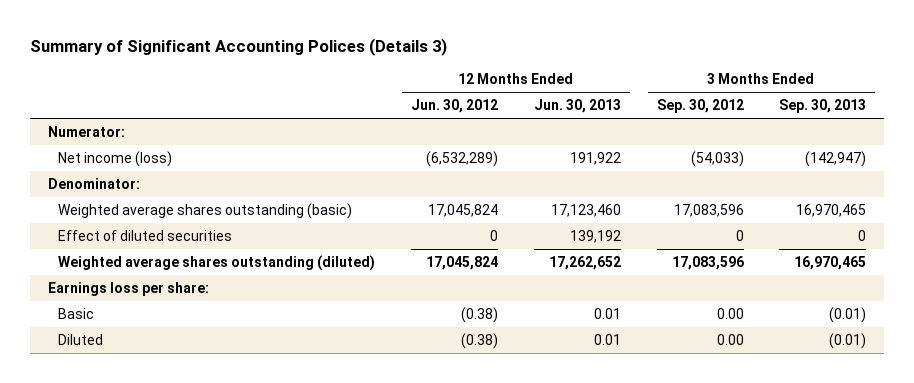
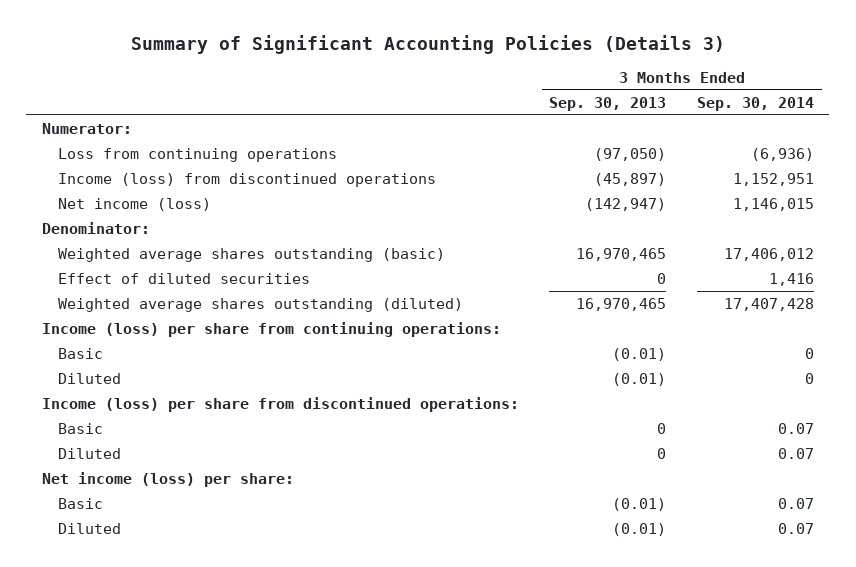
- Summary of Significant Accounting Polices (Details 3)
+ Summary of Significant Accounting Policies (Details 3)
- | 12 Months Ended Jun. 30, 2012 | 12 Months Ended Jun. 30, 2013 | 3 Months Ended Sep. 30, 2012 | 3 Months Ended Sep. 30, 2013
+ | 3 Months Ended Sep. 30, 2013 | 3 Months Ended Sep. 30, 2014
+ Loss from continuing operations | (97,050) | (6,936)
+ Income (loss) from discontinued operations | (45,897) | 1,152,951
- Earnings loss per share:
+ Income (loss) per share from continuing operations:
+ Income (loss) per share from discontinued operations:
+ Basic | 0 | 0.07
+ Diluted | 0 | 0.07
+ Net income (loss) per share:
+ Basic | (0.01) | 0.07
+ Diluted | (0.01) | 0.07

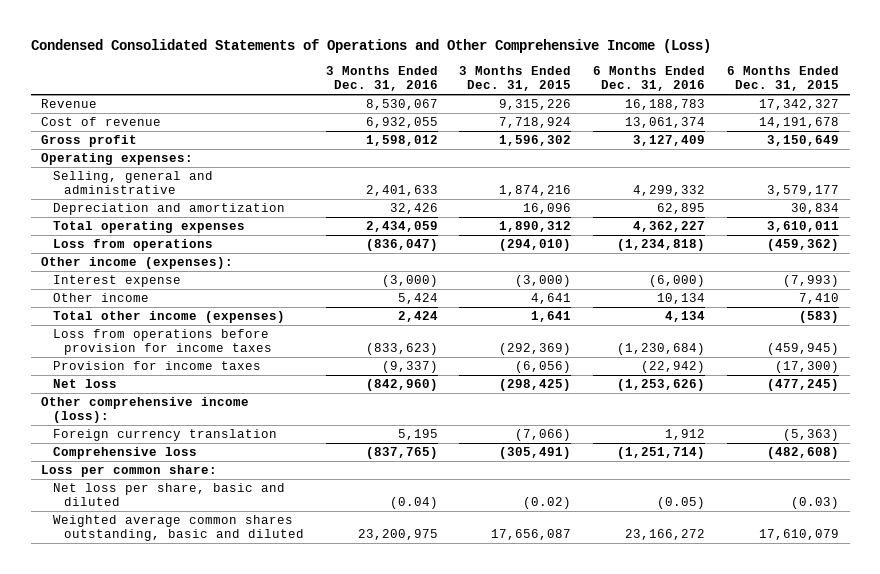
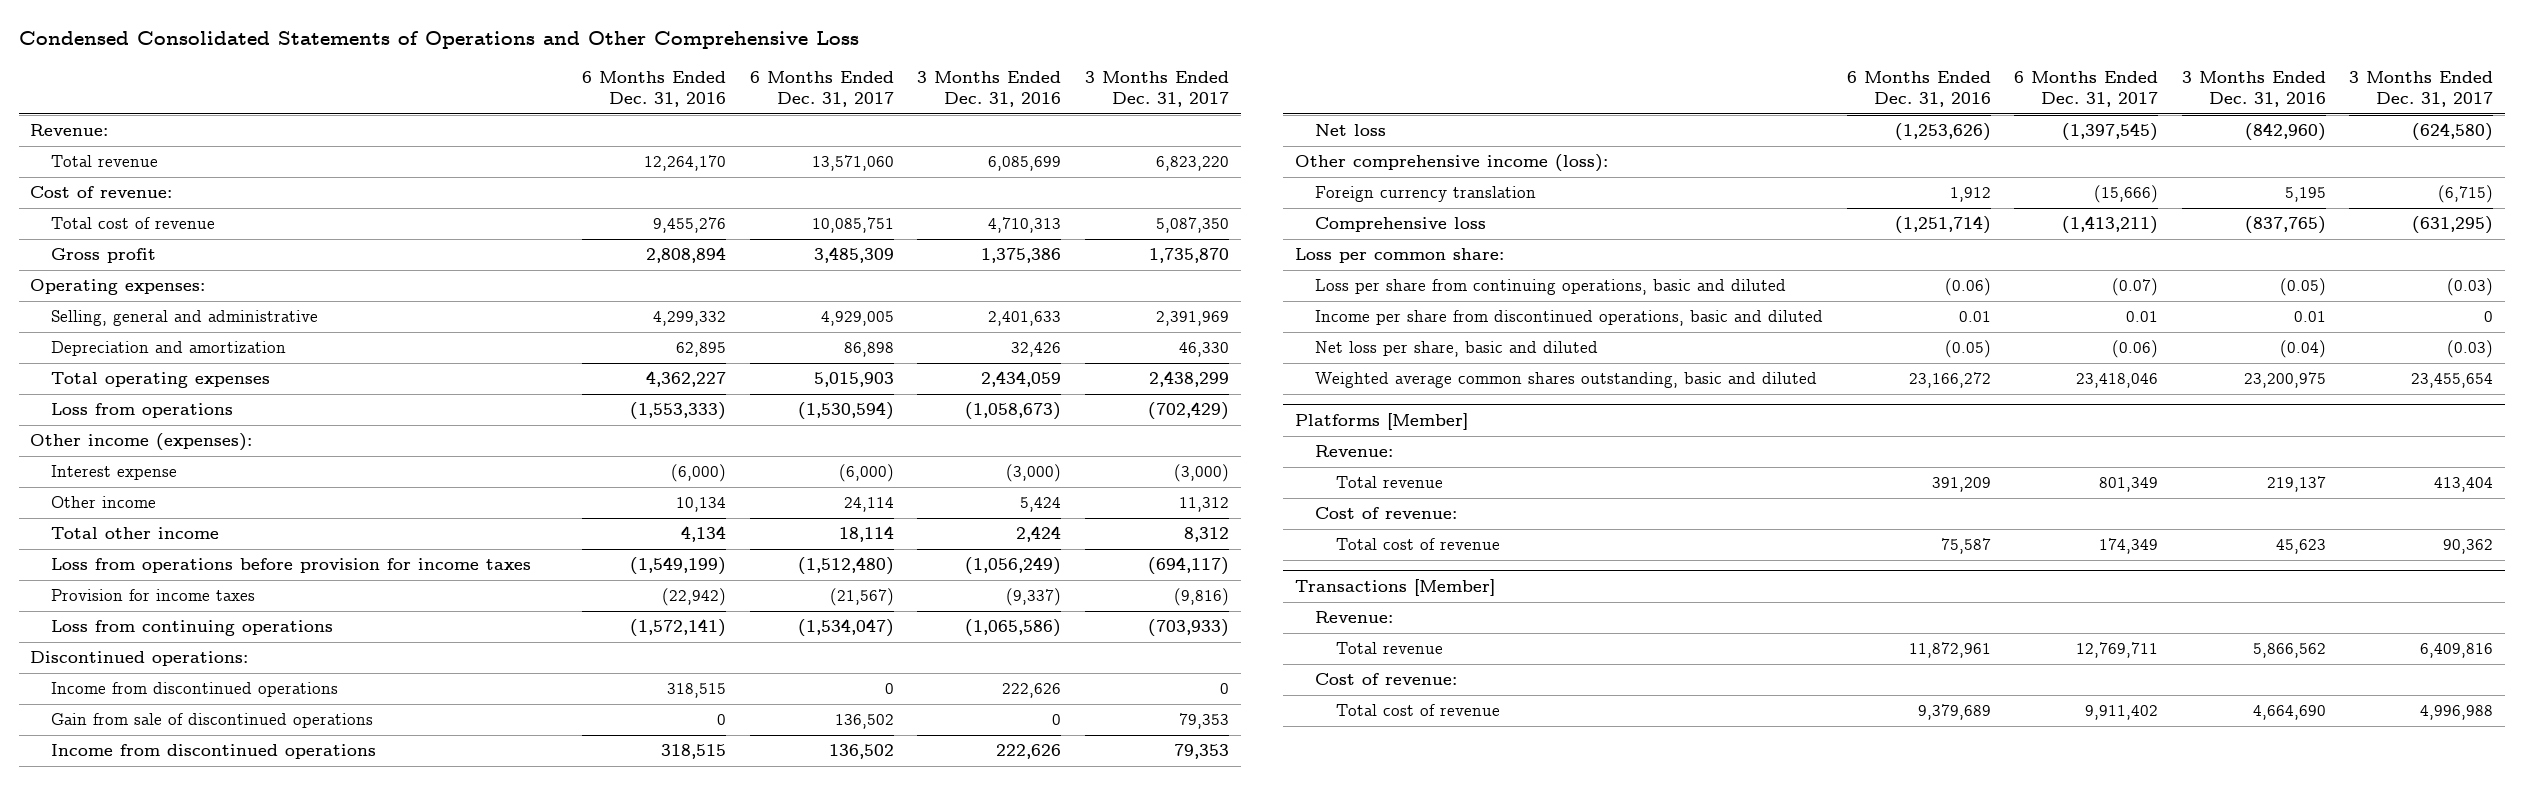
- Condensed Consolidated Statements of Operations and Other Comprehensive Income (Loss)
+ Condensed Consolidated Statements of Operations and Other Comprehensive Loss
- | 3 Months Ended Dec. 31, 2016 | 3 Months Ended Dec. 31, 2015 | 6 Months Ended Dec. 31, 2016 | 6 Months Ended Dec. 31, 2015
+ | 6 Months Ended Dec. 31, 2016 | 6 Months Ended Dec. 31, 2017 | 3 Months Ended Dec. 31, 2016 | 3 Months Ended Dec. 31, 2017
- Revenue | 8,530,067 | 9,315,226 | 16,188,783 | 17,342,327
- Cost of revenue | 6,932,055 | 7,718,924 | 13,061,374 | 14,191,678
- Gross profit | 1,598,012 | 1,596,302 | 3,127,409 | 3,150,649
+ Revenue:
+ Total revenue | 12,264,170 | 13,571,060 | 6,085,699 | 6,823,220
+ Cost of revenue:
+ Total cost of revenue | 9,455,276 | 10,085,751 | 4,710,313 | 5,087,350
+ Gross profit | 2,808,894 | 3,485,309 | 1,375,386 | 1,735,870
- Loss from operations | (836,047) | (294,010) | (1,234,818) | (459,362)
+ Loss from operations | (1,553,333) | (1,530,594) | (1,058,673) | (702,429)
- Total other income (expenses) | 2,424 | 1,641 | 4,134 | (583)
- Loss from operations before provision for income taxes | (833,623) | (292,369) | (1,230,684) | (459,945)
+ Total other income | 4,134 | 18,114 | 2,424 | 8,312
+ Loss from operations before provision for income taxes | (1,549,199) | (1,512,480) | (1,056,249) | (694,117)
+ Loss from continuing operations | (1,572,141) | (1,534,047) | (1,065,586) | (703,933)
+ Discontinued operations:
+ Income from discontinued operations | 318,515 | 0 | 222,626 | 0
+ Gain from sale of discontinued operations | 0 | 136,502 | 0 | 79,353
+ Income from discontinued operations | 318,515 | 136,502 | 222,626 | 79,353
+ Loss per share from continuing operations, basic and diluted | (0.06) | (0.07) | (0.05) | (0.03)
+ Income per share from discontinued operations, basic and diluted | 0.01 | 0.01 | 0.01 | 0
+ Platforms [Member]
+ Revenue:
+ Total revenue | 391,209 | 801,349 | 219,137 | 413,404
+ Cost of revenue:
+ Total cost of revenue | 75,587 | 174,349 | 45,623 | 90,362
+ Transactions [Member]
+ Revenue:
+ Total revenue | 11,872,961 | 12,769,711 | 5,866,562 | 6,409,816
+ Cost of revenue:
+ Total cost of revenue | 9,379,689 | 9,911,402 | 4,664,690 | 4,996,988

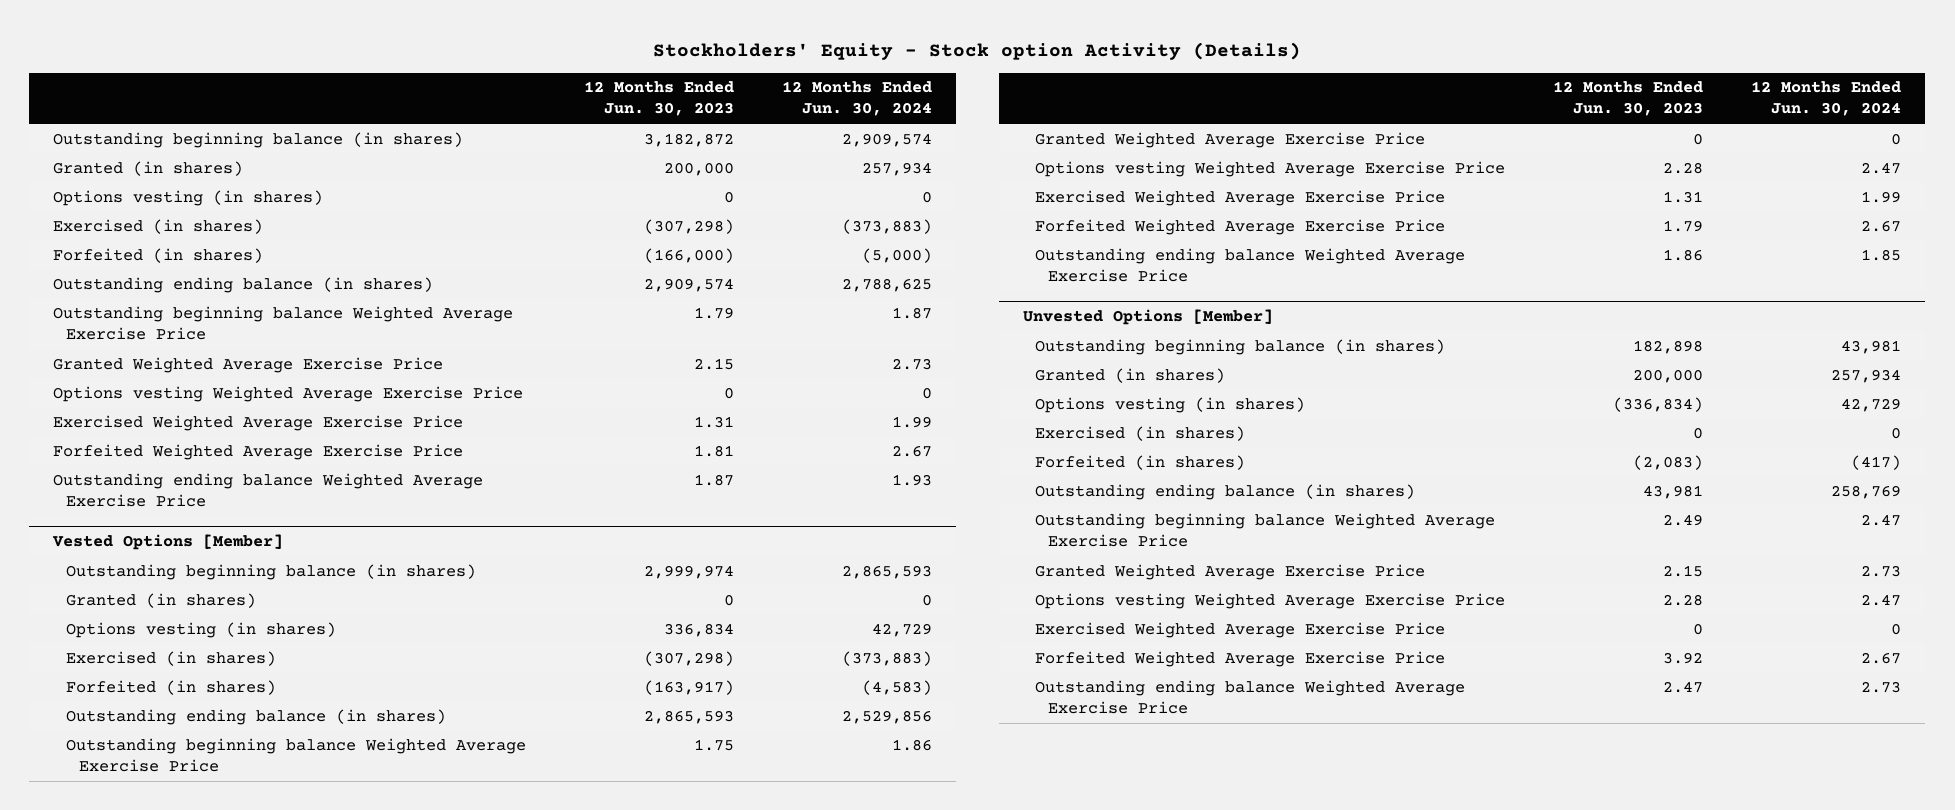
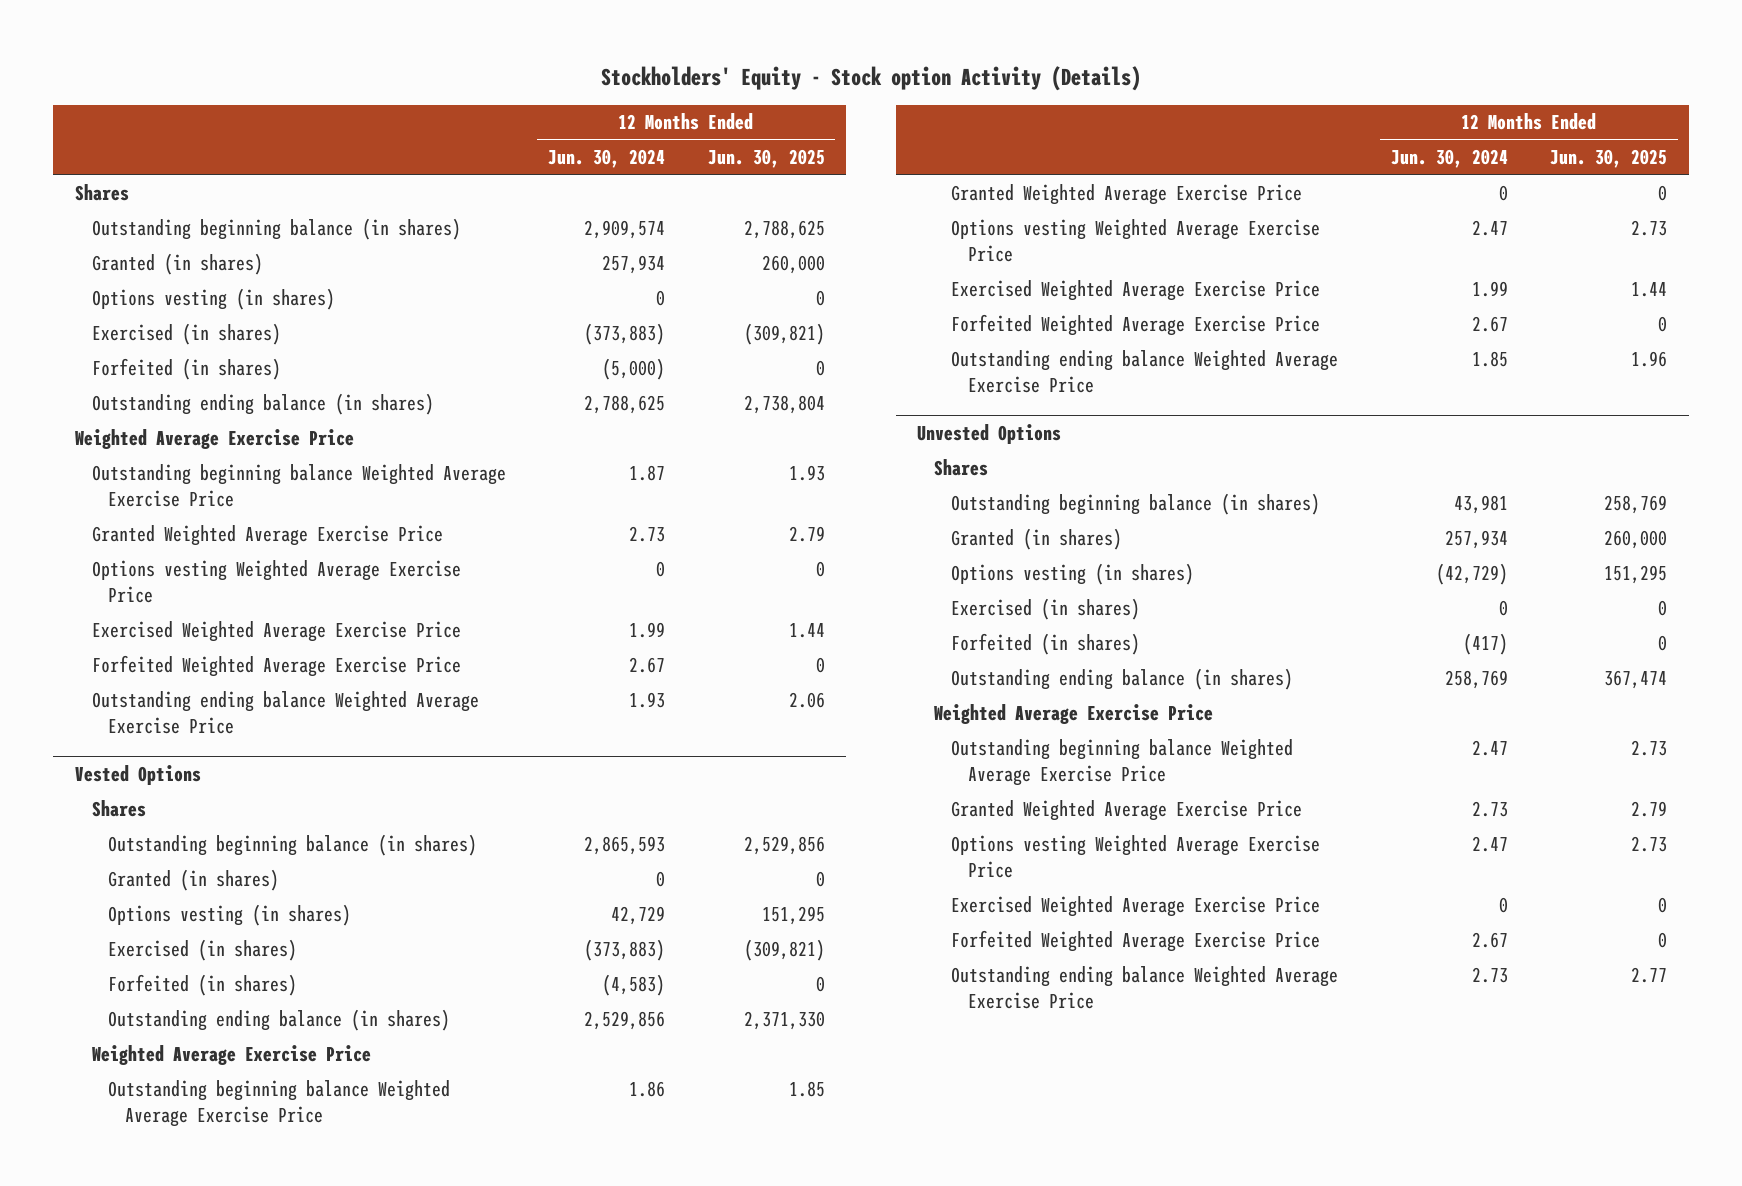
- | 12 Months Ended Jun. 30, 2023 | 12 Months Ended Jun. 30, 2024
+ | 12 Months Ended Jun. 30, 2024 | 12 Months Ended Jun. 30, 2025
+ Shares
+ Weighted Average Exercise Price
- Vested Options [Member]
+ Vested Options
+ Shares
+ Weighted Average Exercise Price
- Unvested Options [Member]
+ Unvested Options
+ Shares
- Options vesting (in shares) | (336,834) | 42,729
+ Options vesting (in shares) | (42,729) | 151,295
+ Weighted Average Exercise Price

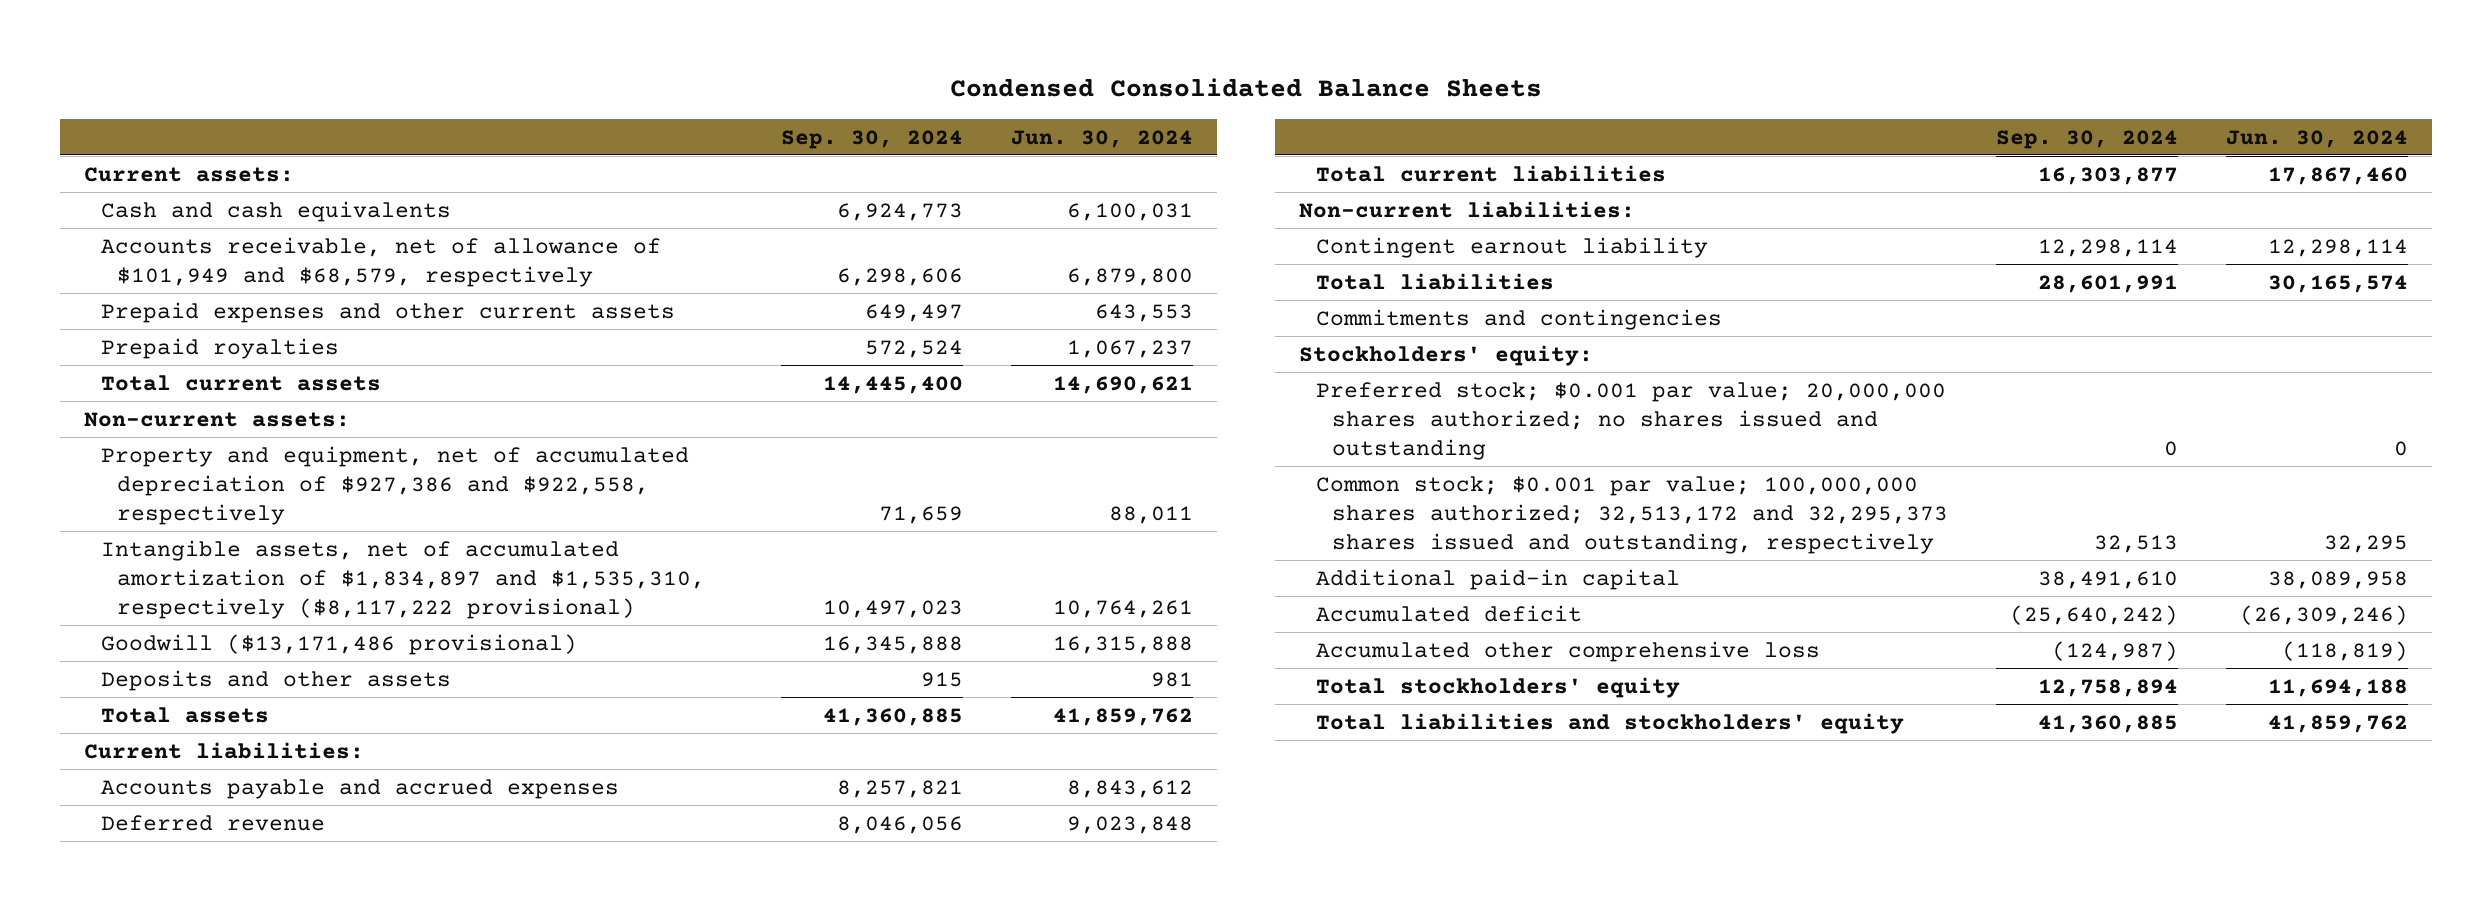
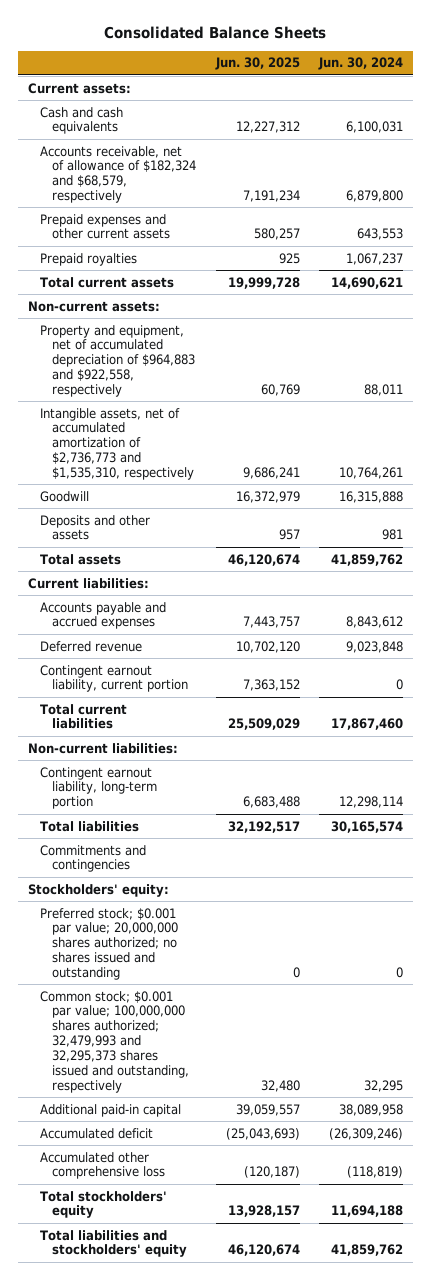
- Condensed Consolidated Balance Sheets
+ Consolidated Balance Sheets
- | Sep. 30, 2024 | Jun. 30, 2024
+ | Jun. 30, 2025 | Jun. 30, 2024
- Accounts receivable, net of allowance of $101,949 and $68,579, respectively | 6,298,606 | 6,879,800
+ Accounts receivable, net of allowance of $182,324 and $68,579, respectively | 7,191,234 | 6,879,800
- Property and equipment, net of accumulated depreciation of $927,386 and $922,558, respectively | 71,659 | 88,011
- Intangible assets, net of accumulated amortization of $1,834,897 and $1,535,310, respectively ($8,117,222 provisional) | 10,497,023 | 10,764,261
- Goodwill ($13,171,486 provisional) | 16,345,888 | 16,315,888
+ Property and equipment, net of accumulated depreciation of $964,883 and $922,558, respectively | 60,769 | 88,011
+ Intangible assets, net of accumulated amortization of $2,736,773 and $1,535,310, respectively | 9,686,241 | 10,764,261
+ Goodwill | 16,372,979 | 16,315,888
+ Contingent earnout liability, current portion | 7,363,152 | 0
- Contingent earnout liability | 12,298,114 | 12,298,114
+ Contingent earnout liability, long-term portion | 6,683,488 | 12,298,114
- Common stock; $0.001 par value; 100,000,000 shares authorized; 32,513,172 and 32,295,373 shares issued and outstanding, respectively | 32,513 | 32,295
+ Common stock; $0.001 par value; 100,000,000 shares authorized; 32,479,993 and 32,295,373 shares issued and outstanding, respectively | 32,480 | 32,295

